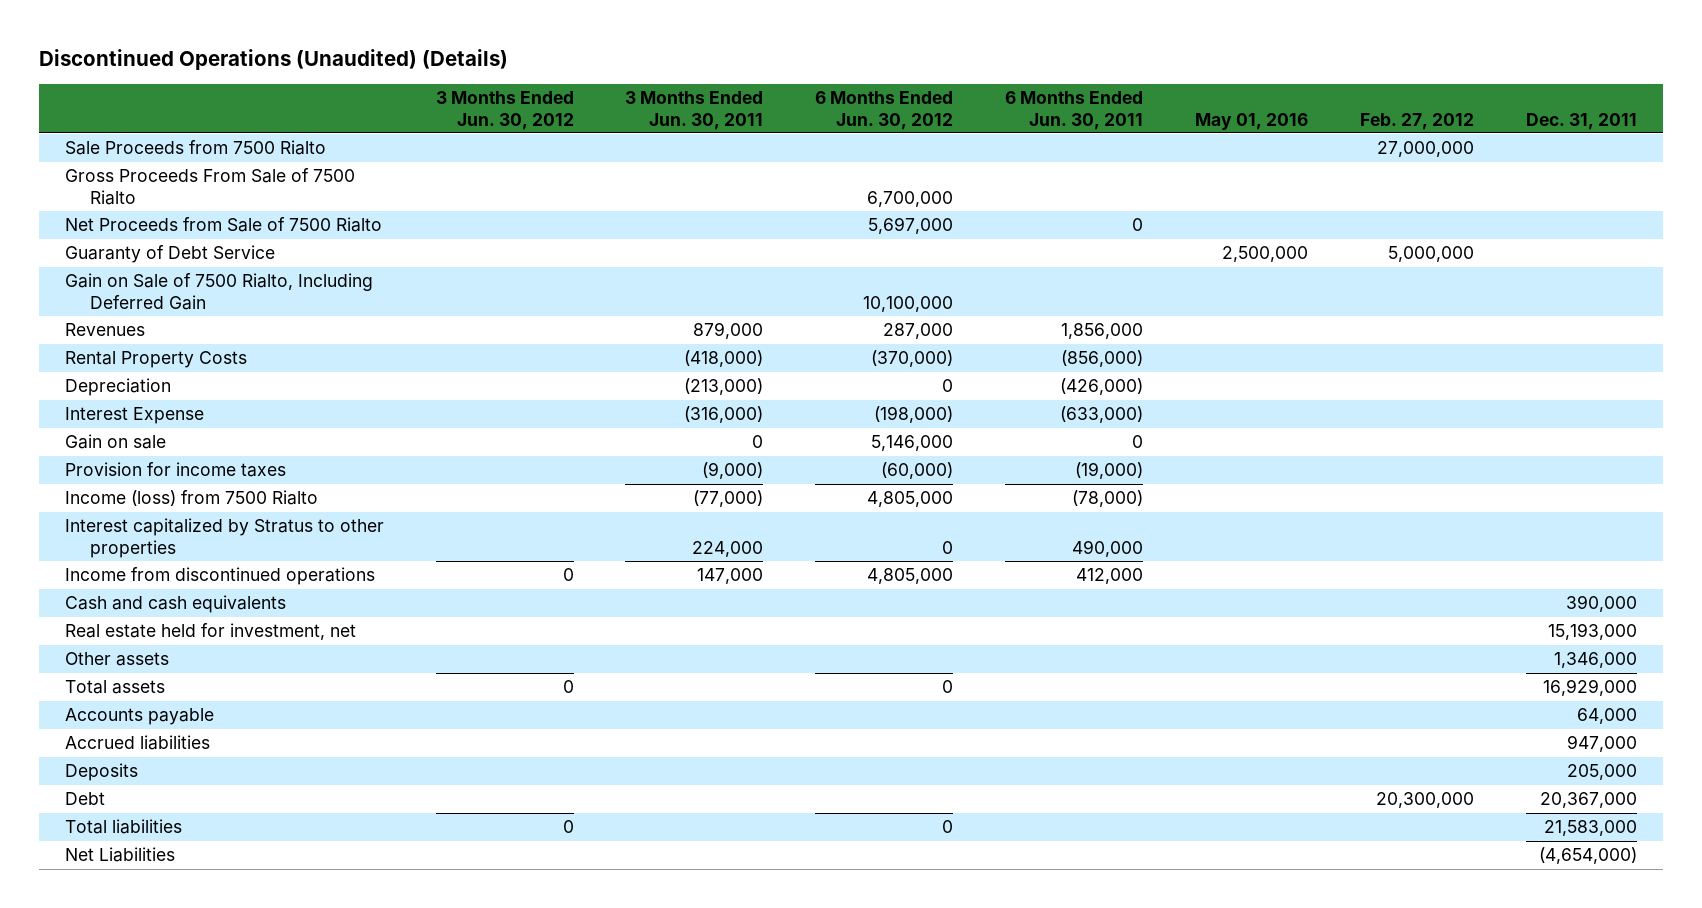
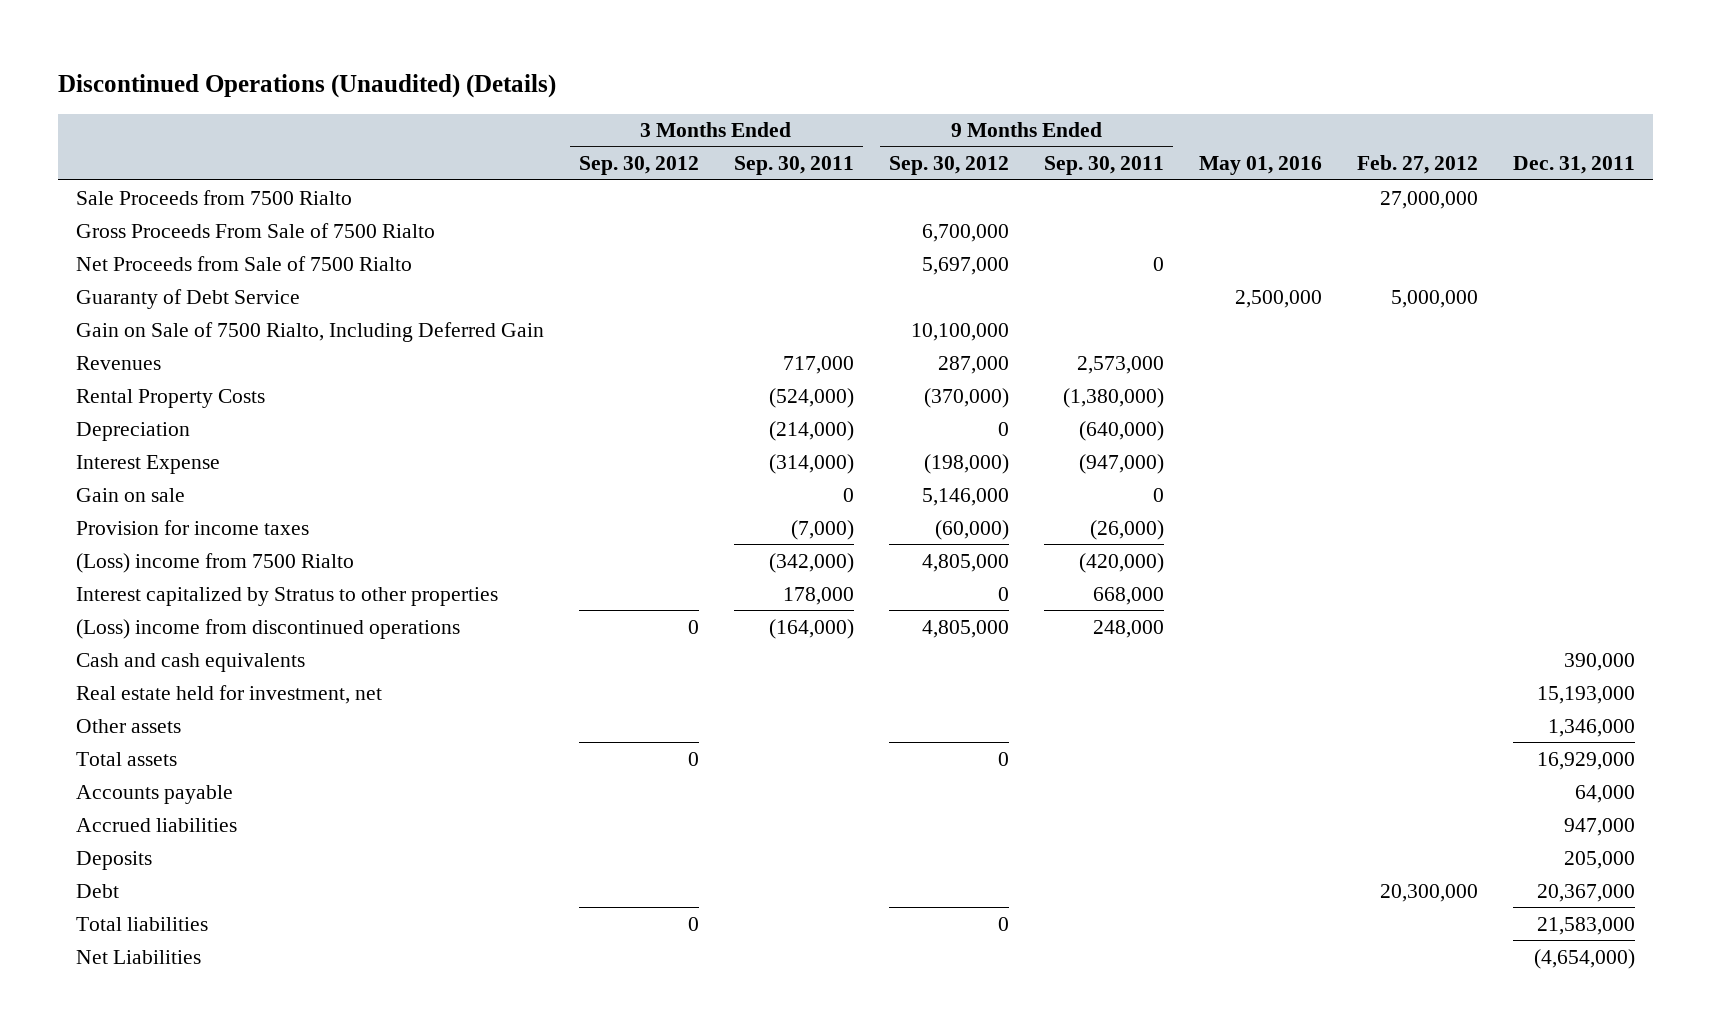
- | 3 Months Ended Jun. 30, 2012 | 3 Months Ended Jun. 30, 2011 | 6 Months Ended Jun. 30, 2012 | 6 Months Ended Jun. 30, 2011 | May 01, 2016 | Feb. 27, 2012 | Dec. 31, 2011
+ | 3 Months Ended Sep. 30, 2012 | 3 Months Ended Sep. 30, 2011 | 9 Months Ended Sep. 30, 2012 | 9 Months Ended Sep. 30, 2011 | May 01, 2016 | Feb. 27, 2012 | Dec. 31, 2011
- Income (loss) from 7500 Rialto | | (77,000) | 4,805,000 | (78,000) | | |
+ (Loss) income from 7500 Rialto | | (342,000) | 4,805,000 | (420,000) | | |
- Income from discontinued operations | 0 | 147,000 | 4,805,000 | 412,000 | | |
+ (Loss) income from discontinued operations | 0 | (164,000) | 4,805,000 | 248,000 | | |

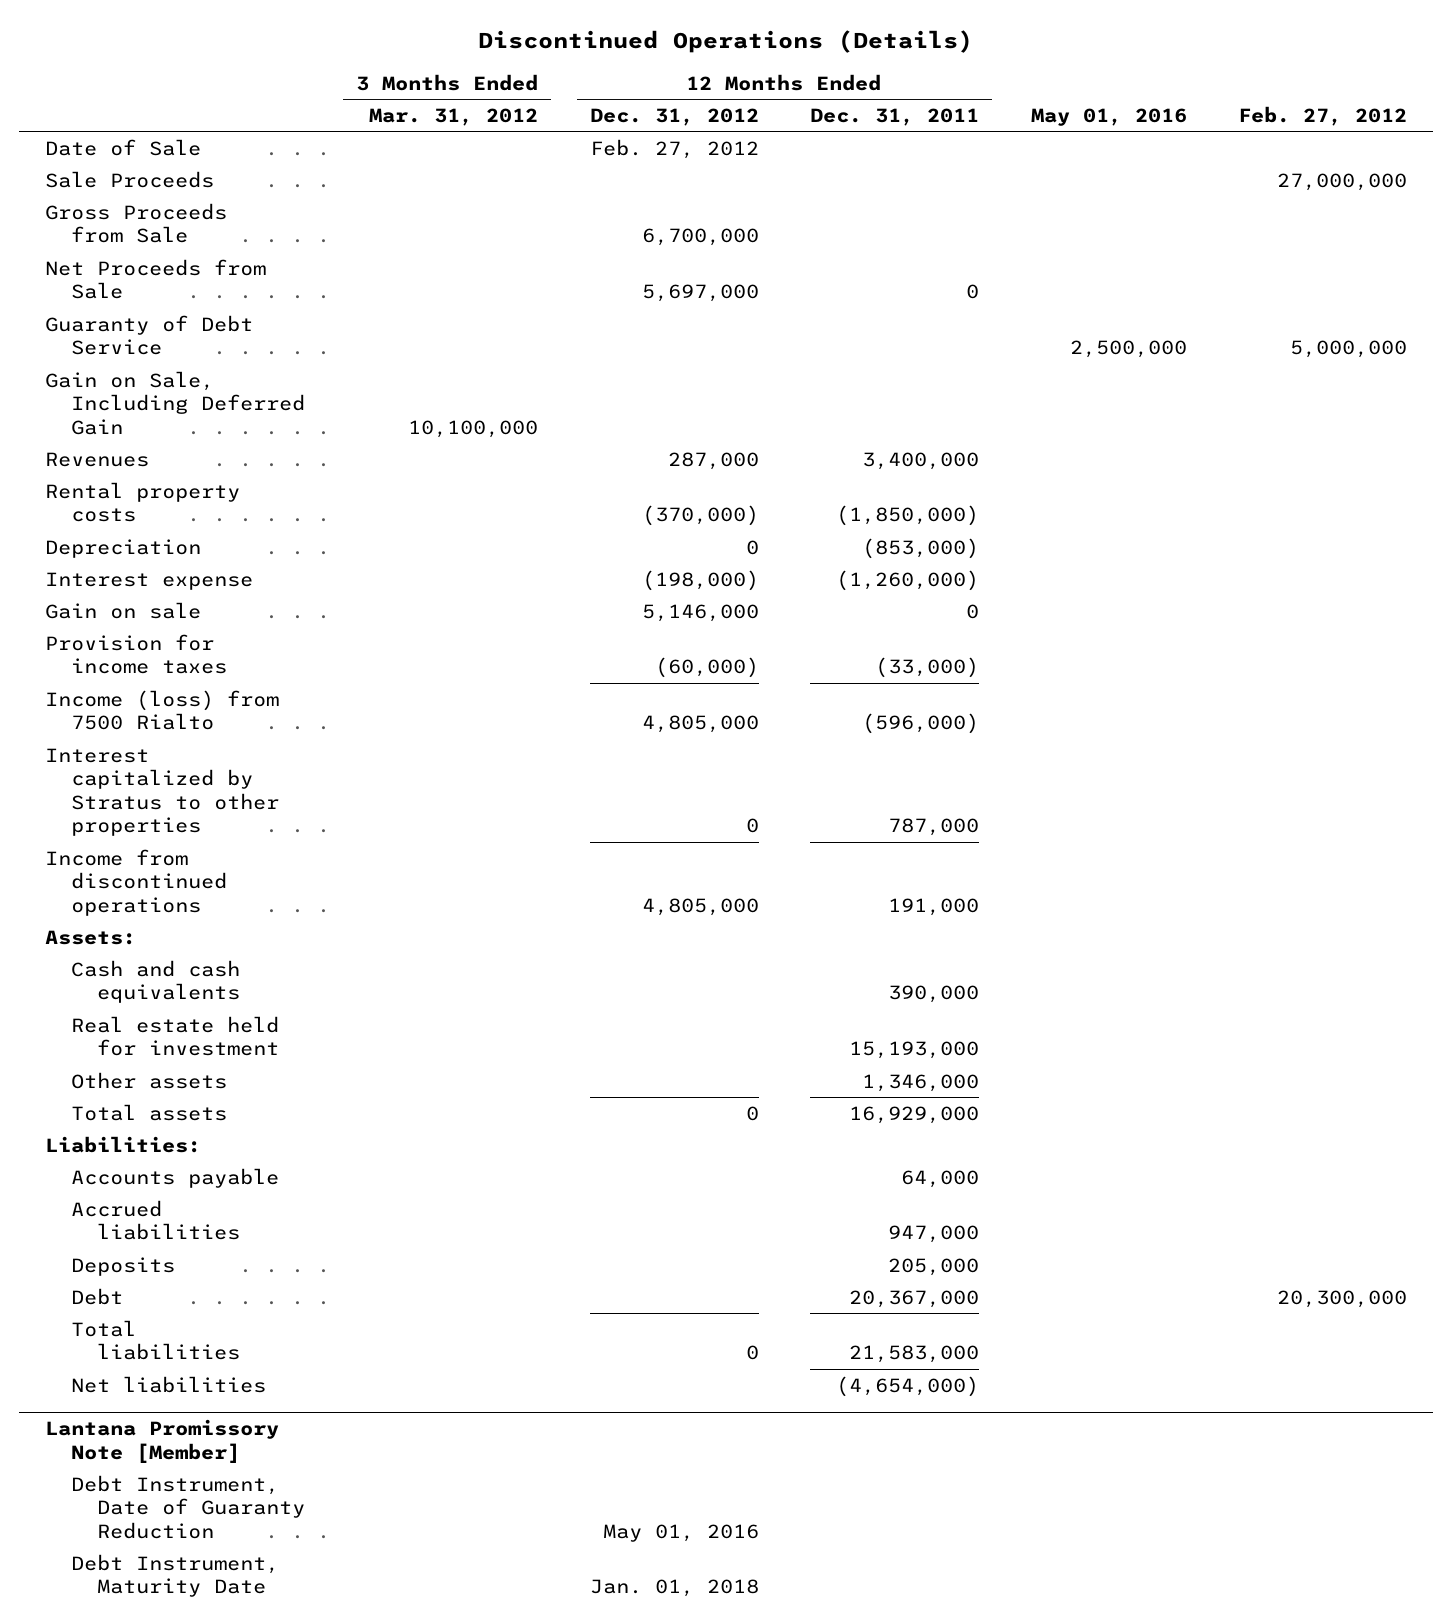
- Discontinued Operations (Unaudited) (Details)
+ Discontinued Operations (Details)
- | 3 Months Ended Sep. 30, 2012 | 3 Months Ended Sep. 30, 2011 | 9 Months Ended Sep. 30, 2012 | 9 Months Ended Sep. 30, 2011 | May 01, 2016 | Feb. 27, 2012 | Dec. 31, 2011
+ | 3 Months Ended Mar. 31, 2012 | 12 Months Ended Dec. 31, 2012 | 12 Months Ended Dec. 31, 2011 | May 01, 2016 | Feb. 27, 2012
- Sale Proceeds from 7500 Rialto | | | | | | 27,000,000 |
- Gross Proceeds From Sale of 7500 Rialto | | | 6,700,000 | | | |
- Net Proceeds from Sale of 7500 Rialto | | | 5,697,000 | 0 | | |
+ Date of Sale | | Feb. 27, 2012 | | |
+ Sale Proceeds | | | | | 27,000,000
+ Gross Proceeds from Sale | | 6,700,000 | | |
+ Net Proceeds from Sale | | 5,697,000 | 0 | |
- Gain on Sale of 7500 Rialto, Including Deferred Gain | | | 10,100,000 | | | |
+ Gain on Sale, Including Deferred Gain | 10,100,000 | | | |
- Rental Property Costs | | (524,000) | (370,000) | (1,380,000) | | |
+ Rental property costs | | (370,000) | (1,850,000) | |
- Interest Expense | | (314,000) | (198,000) | (947,000) | | |
+ Interest expense | | (198,000) | (1,260,000) | |
- (Loss) income from 7500 Rialto | | (342,000) | 4,805,000 | (420,000) | | |
+ Income (loss) from 7500 Rialto | | 4,805,000 | (596,000) | |
- (Loss) income from discontinued operations | 0 | (164,000) | 4,805,000 | 248,000 | | |
+ Income from discontinued operations | | 4,805,000 | 191,000 | |
+ Assets:
- Real estate held for investment, net | | | | | | | 15,193,000
+ Real estate held for investment | | | 15,193,000 | |
+ Liabilities:
- Net Liabilities | | | | | | | (4,654,000)
+ Net liabilities | | | (4,654,000) | |
+ Lantana Promissory Note [Member]
+ Debt Instrument, Date of Guaranty Reduction | | May 01, 2016 | | |
+ Debt Instrument, Maturity Date | | Jan. 01, 2018 | | |

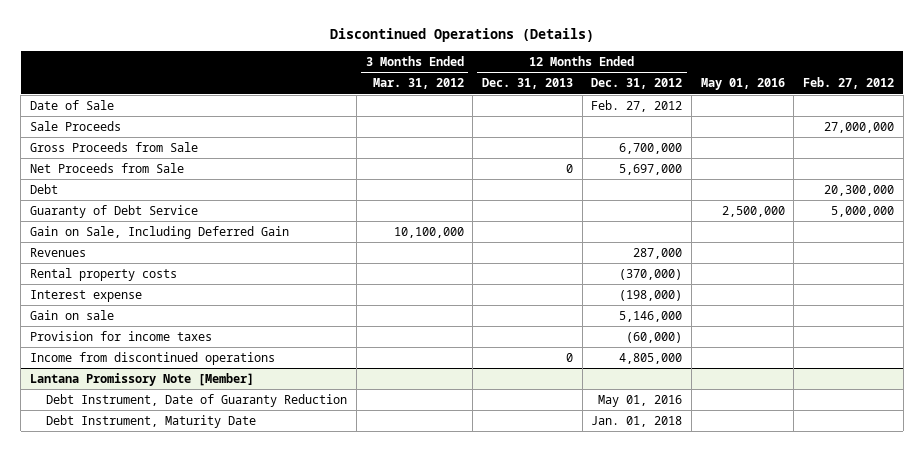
- | 3 Months Ended Mar. 31, 2012 | 12 Months Ended Dec. 31, 2012 | 12 Months Ended Dec. 31, 2011 | May 01, 2016 | Feb. 27, 2012
+ | 3 Months Ended Mar. 31, 2012 | 12 Months Ended Dec. 31, 2013 | 12 Months Ended Dec. 31, 2012 | May 01, 2016 | Feb. 27, 2012
moved up: Debt | | | | | 20,300,000
- Depreciation | | 0 | (853,000) | |
- Income (loss) from 7500 Rialto | | 4,805,000 | (596,000) | |
- Interest capitalized by Stratus to other properties | | 0 | 787,000 | |
- Assets:
- Cash and cash equivalents | | | 390,000 | |
- Real estate held for investment | | | 15,193,000 | |
- Other assets | | | 1,346,000 | |
- Total assets | | 0 | 16,929,000 | |
- Liabilities:
- Accounts payable | | | 64,000 | |
- Accrued liabilities | | | 947,000 | |
- Deposits | | | 205,000 | |
- Total liabilities | | 0 | 21,583,000 | |
- Net liabilities | | | (4,654,000) | |

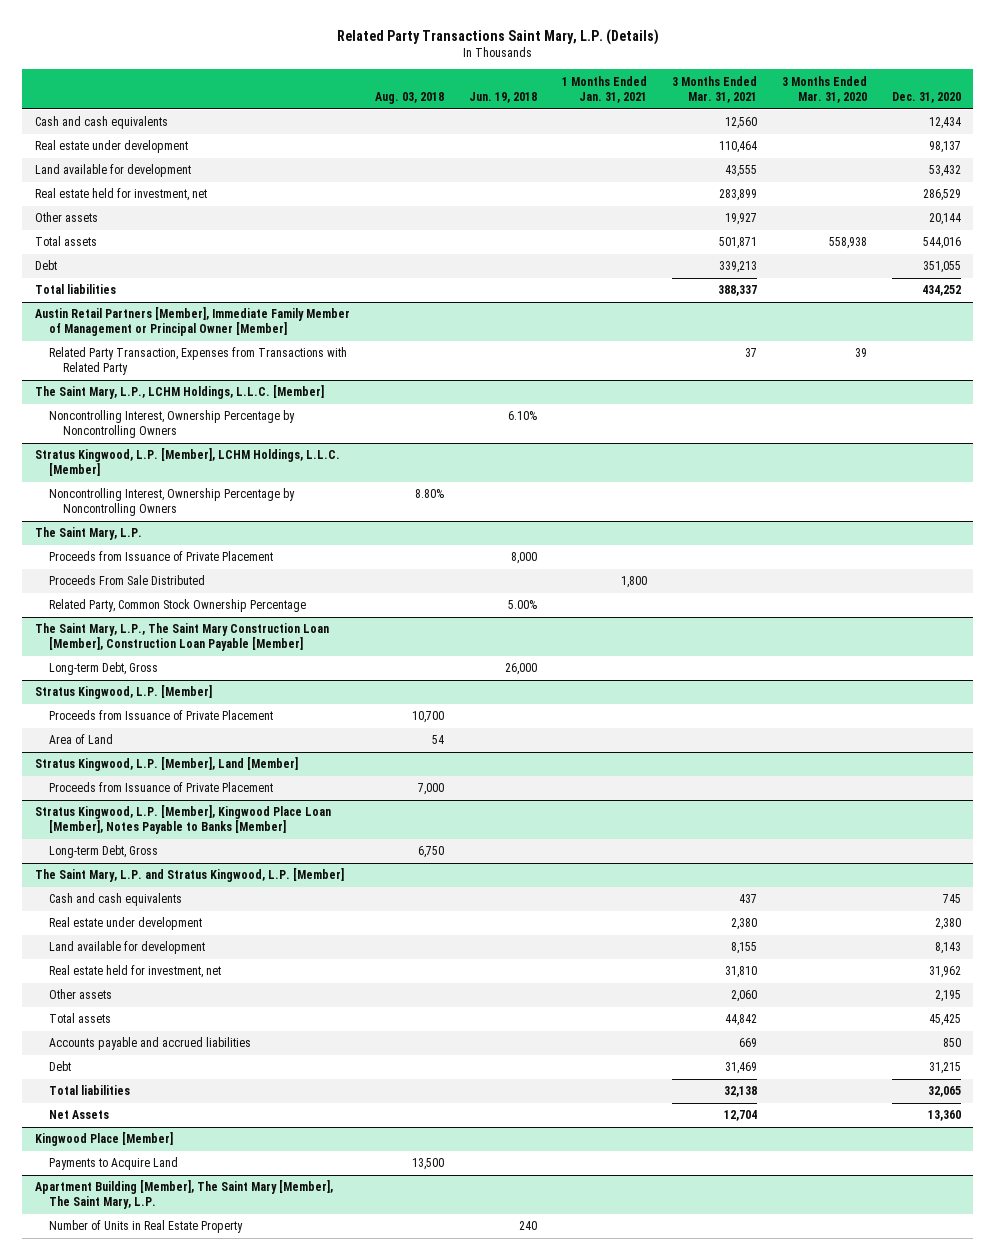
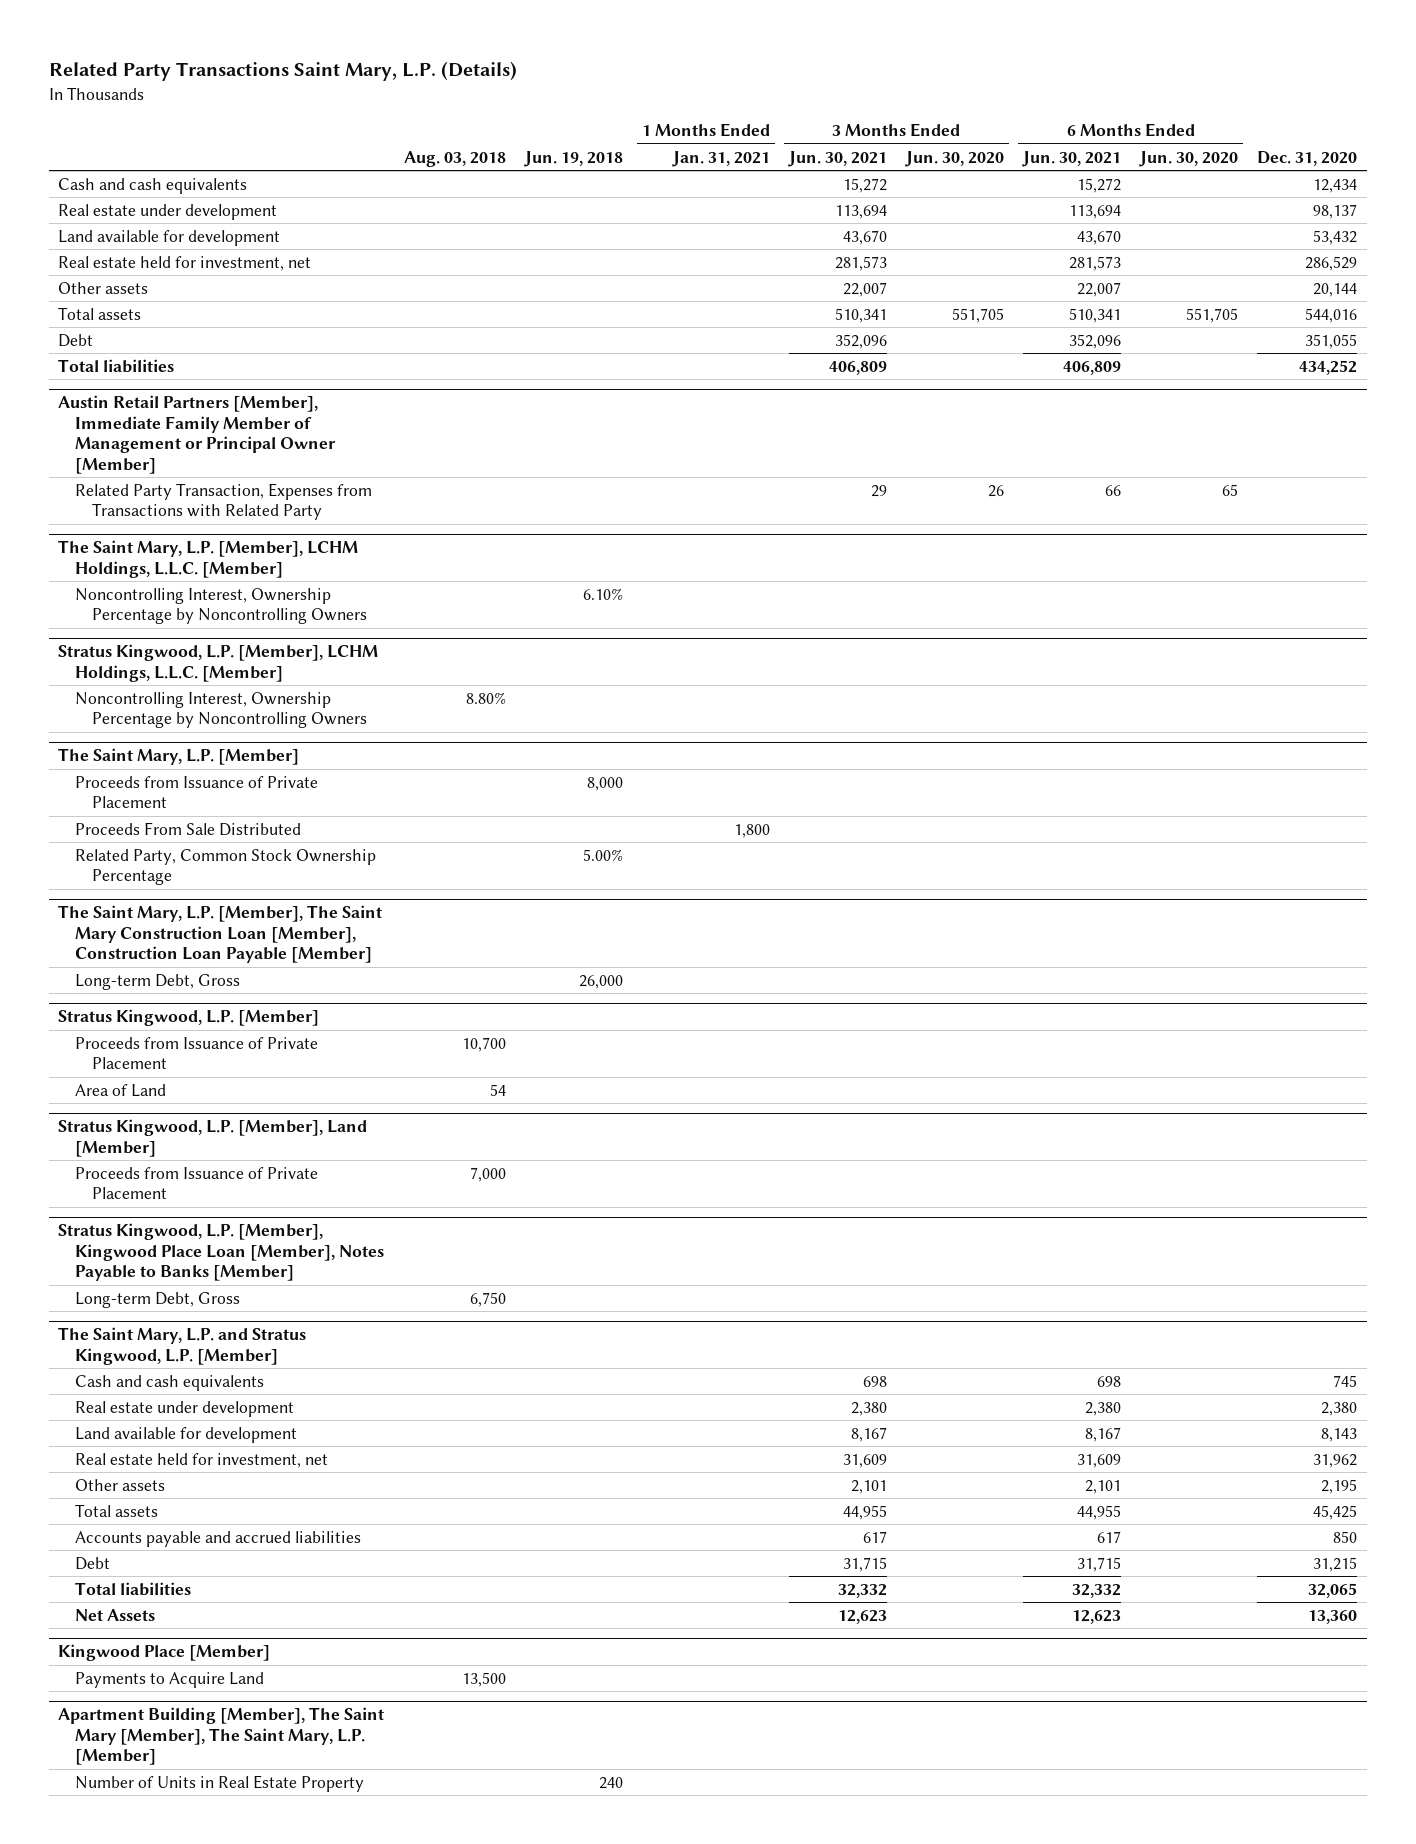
- | Aug. 03, 2018 | Jun. 19, 2018 | 1 Months Ended Jan. 31, 2021 | 3 Months Ended Mar. 31, 2021 | 3 Months Ended Mar. 31, 2020 | Dec. 31, 2020
+ | Aug. 03, 2018 | Jun. 19, 2018 | 1 Months Ended Jan. 31, 2021 | 3 Months Ended Jun. 30, 2021 | 3 Months Ended Jun. 30, 2020 | 6 Months Ended Jun. 30, 2021 | 6 Months Ended Jun. 30, 2020 | Dec. 31, 2020
- The Saint Mary, L.P., LCHM Holdings, L.L.C. [Member]
+ The Saint Mary, L.P. [Member], LCHM Holdings, L.L.C. [Member]
- The Saint Mary, L.P.
+ The Saint Mary, L.P. [Member]
- The Saint Mary, L.P., The Saint Mary Construction Loan [Member], Construction Loan Payable [Member]
+ The Saint Mary, L.P. [Member], The Saint Mary Construction Loan [Member], Construction Loan Payable [Member]
- Apartment Building [Member], The Saint Mary [Member], The Saint Mary, L.P.
+ Apartment Building [Member], The Saint Mary [Member], The Saint Mary, L.P. [Member]

